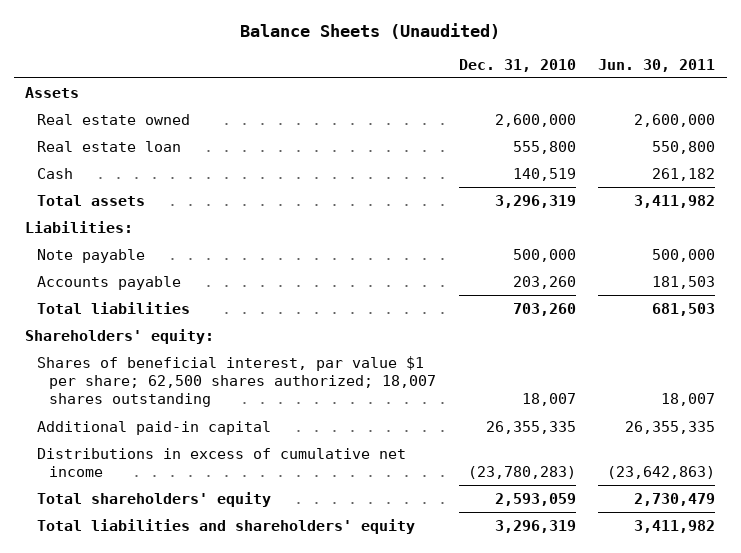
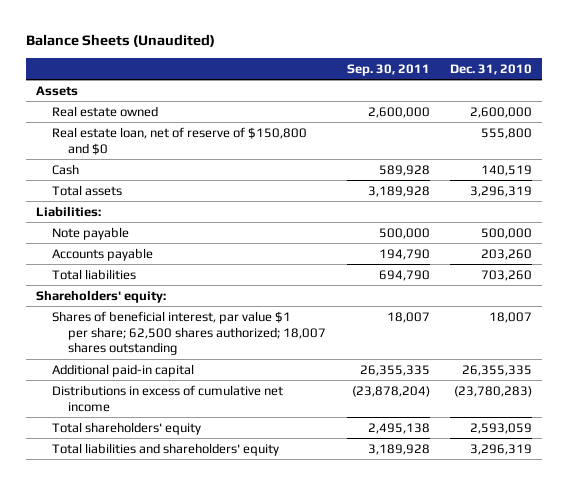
- | Dec. 31, 2010 | Jun. 30, 2011
+ | Sep. 30, 2011 | Dec. 31, 2010
- Real estate loan | 555,800 | 550,800
+ Real estate loan, net of reserve of $150,800 and $0 | | 555,800

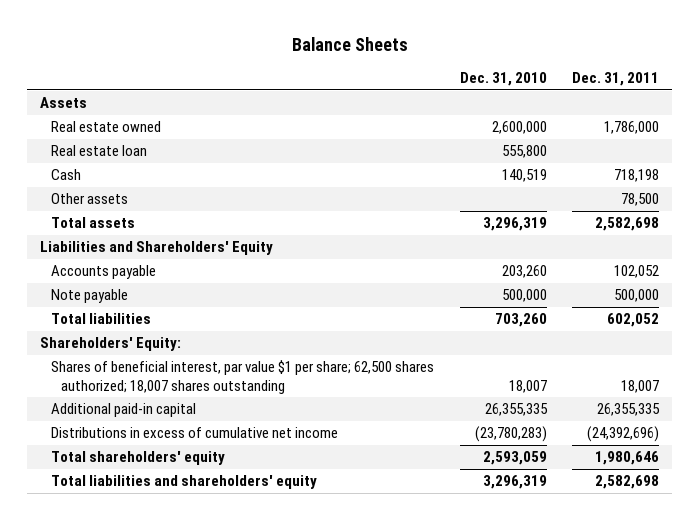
- Balance Sheets (Unaudited)
+ Balance Sheets
- | Sep. 30, 2011 | Dec. 31, 2010
+ | Dec. 31, 2010 | Dec. 31, 2011
- Real estate loan, net of reserve of $150,800 and $0 | | 555,800
+ Real estate loan | 555,800 |
+ Other assets | | 78,500
- Liabilities:
+ Liabilities and Shareholders' Equity
moved down: Note payable | 500,000 | 500,000
- Shareholders' equity:
+ Shareholders' Equity:

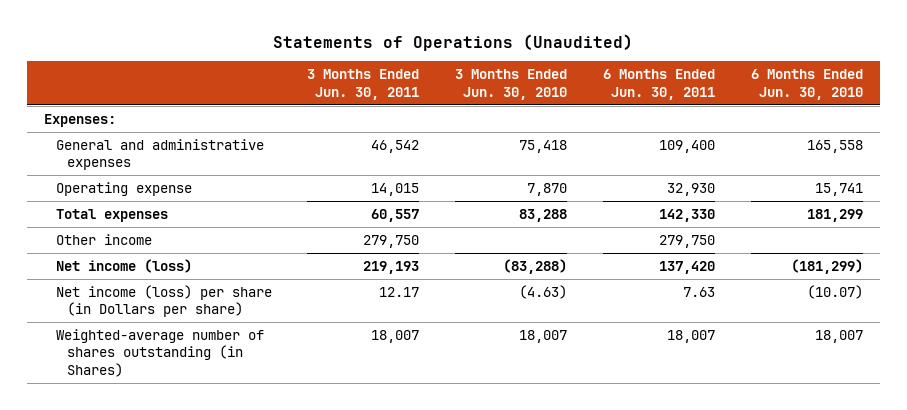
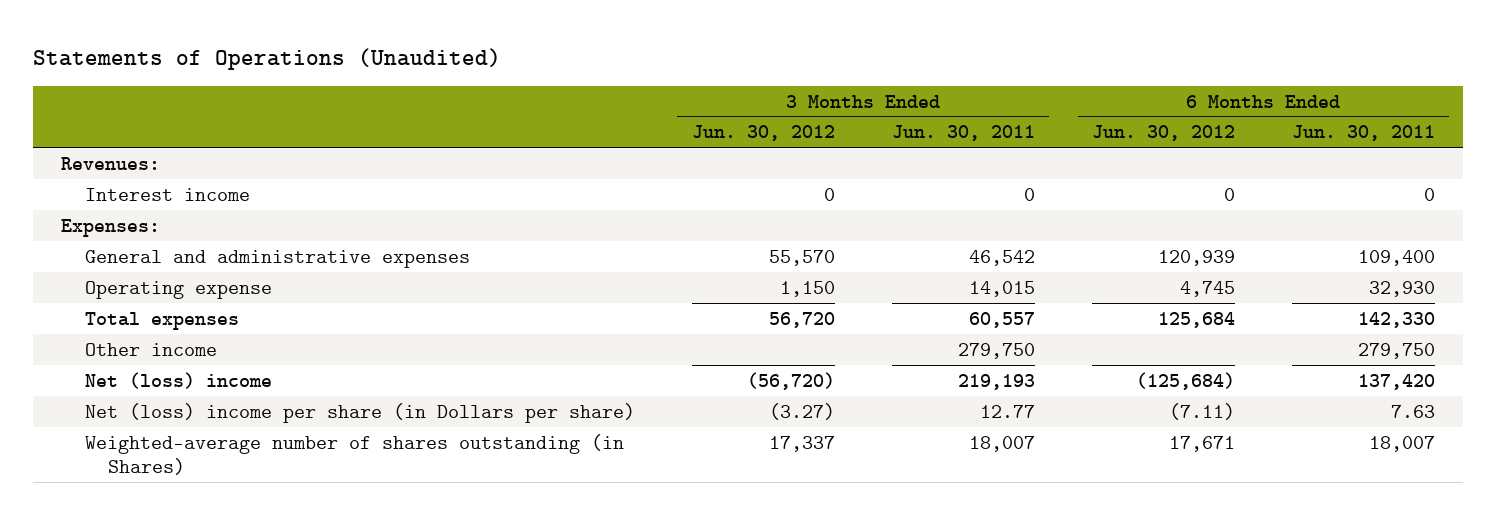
- | 3 Months Ended Jun. 30, 2011 | 3 Months Ended Jun. 30, 2010 | 6 Months Ended Jun. 30, 2011 | 6 Months Ended Jun. 30, 2010
+ | 3 Months Ended Jun. 30, 2012 | 3 Months Ended Jun. 30, 2011 | 6 Months Ended Jun. 30, 2012 | 6 Months Ended Jun. 30, 2011
+ Revenues:
+ Interest income | 0 | 0 | 0 | 0
- Net income (loss) | 219,193 | (83,288) | 137,420 | (181,299)
- Net income (loss) per share (in Dollars per share) | 12.17 | (4.63) | 7.63 | (10.07)
+ Net (loss) income | (56,720) | 219,193 | (125,684) | 137,420
+ Net (loss) income per share (in Dollars per share) | (3.27) | 12.77 | (7.11) | 7.63

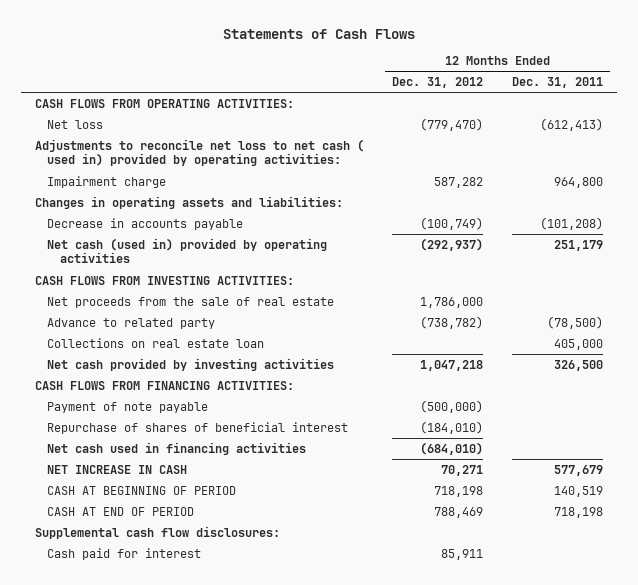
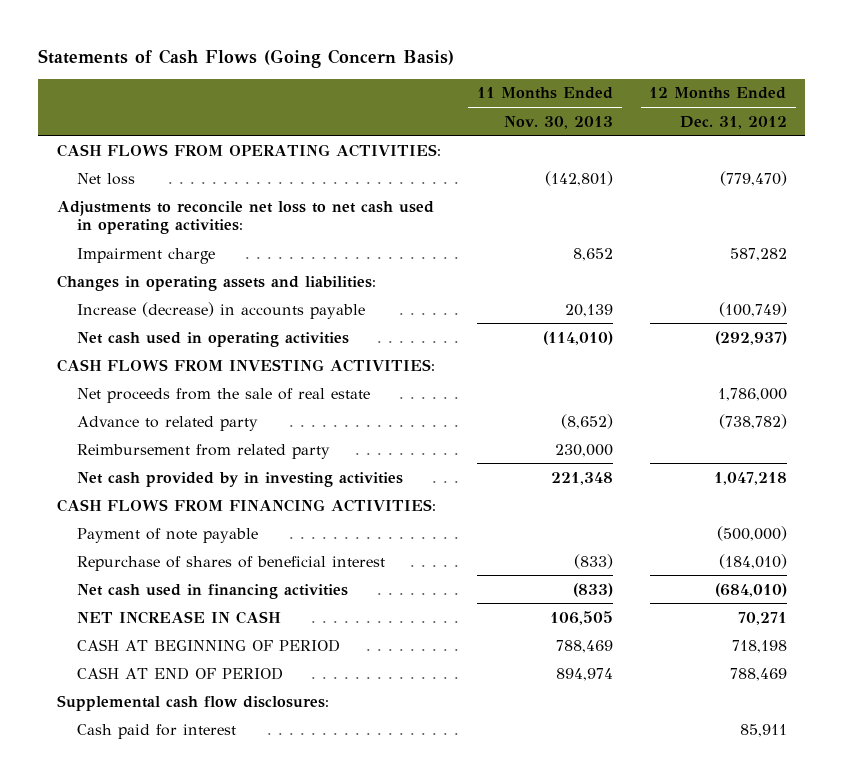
- Statements of Cash Flows
+ Statements of Cash Flows (Going Concern Basis)
- | 12 Months Ended Dec. 31, 2012 | 12 Months Ended Dec. 31, 2011
+ | 11 Months Ended Nov. 30, 2013 | 12 Months Ended Dec. 31, 2012
- Adjustments to reconcile net loss to net cash ( used in) provided by operating activities:
+ Adjustments to reconcile net loss to net cash used in operating activities:
- Decrease in accounts payable | (100,749) | (101,208)
- Net cash (used in) provided by operating activities | (292,937) | 251,179
+ Increase (decrease) in accounts payable | 20,139 | (100,749)
+ Net cash used in operating activities | (114,010) | (292,937)
- Collections on real estate loan | | 405,000
- Net cash provided by investing activities | 1,047,218 | 326,500
+ Reimbursement from related party | 230,000 |
+ Net cash provided by in investing activities | 221,348 | 1,047,218

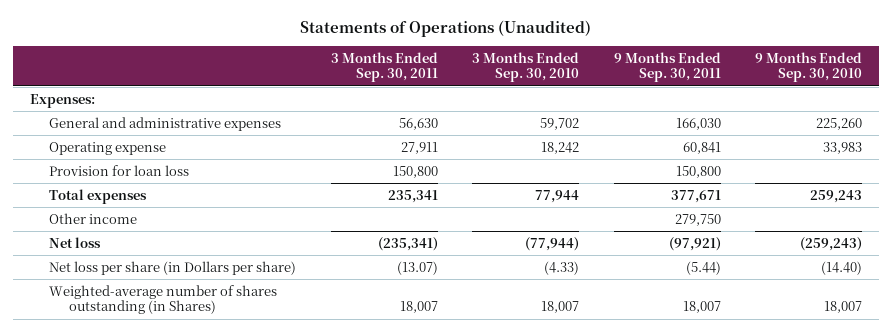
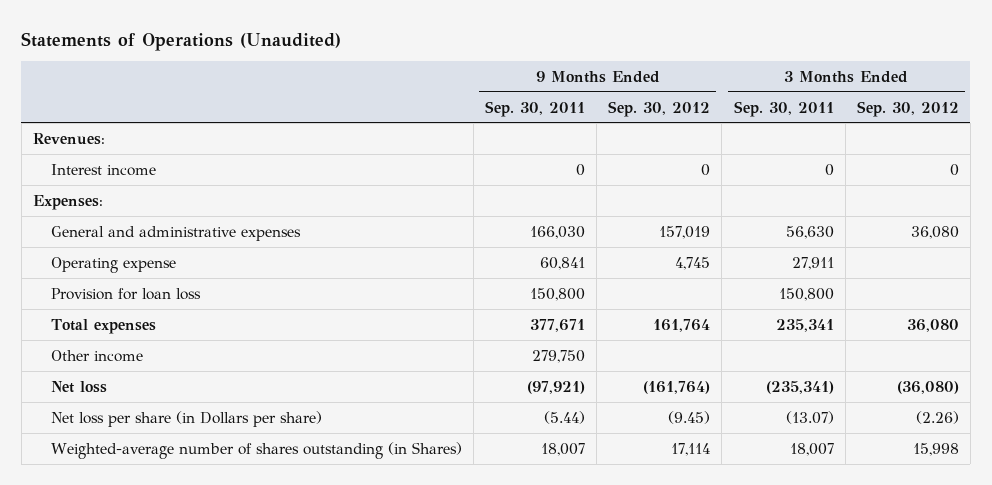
- | 3 Months Ended Sep. 30, 2011 | 3 Months Ended Sep. 30, 2010 | 9 Months Ended Sep. 30, 2011 | 9 Months Ended Sep. 30, 2010
+ | 9 Months Ended Sep. 30, 2011 | 9 Months Ended Sep. 30, 2012 | 3 Months Ended Sep. 30, 2011 | 3 Months Ended Sep. 30, 2012
+ Revenues:
+ Interest income | 0 | 0 | 0 | 0

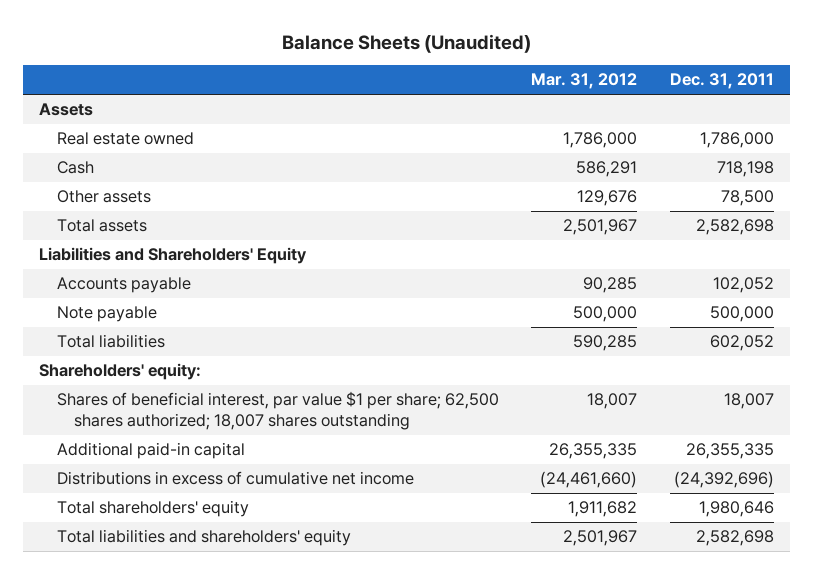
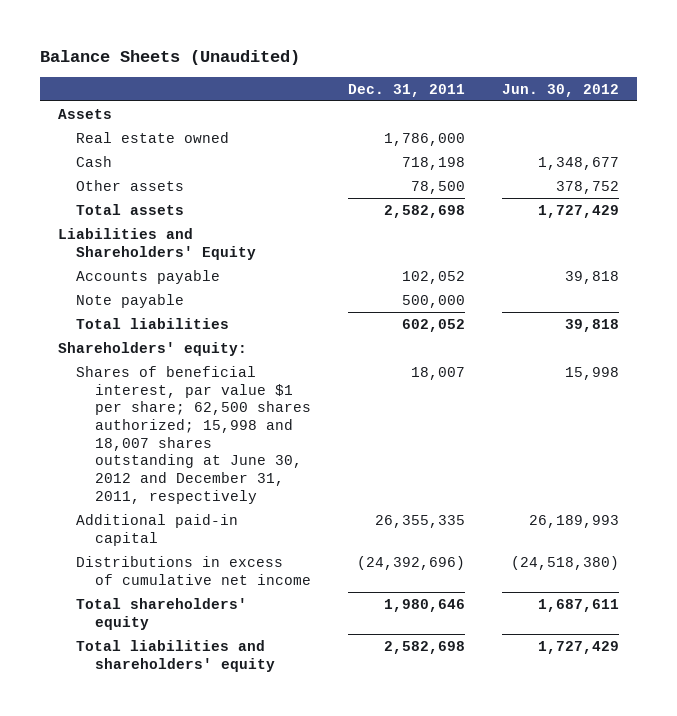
- | Mar. 31, 2012 | Dec. 31, 2011
+ | Dec. 31, 2011 | Jun. 30, 2012
- Shares of beneficial interest, par value $1 per share; 62,500 shares authorized; 18,007 shares outstanding | 18,007 | 18,007
+ Shares of beneficial interest, par value $1 per share; 62,500 shares authorized; 15,998 and 18,007 shares outstanding at June 30, 2012 and December 31, 2011, respectively | 18,007 | 15,998

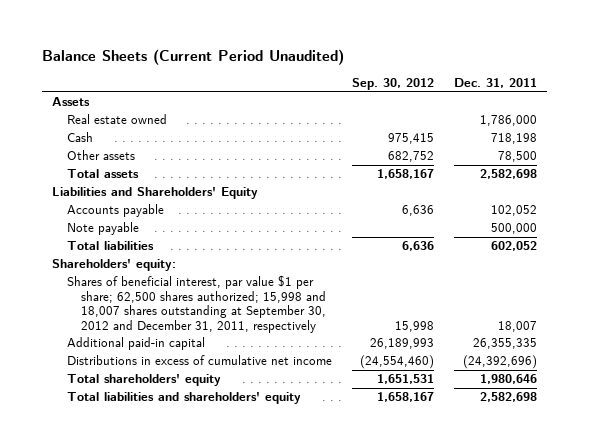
- Balance Sheets (Unaudited)
+ Balance Sheets (Current Period Unaudited)
- | Dec. 31, 2011 | Jun. 30, 2012
+ | Sep. 30, 2012 | Dec. 31, 2011
- Shares of beneficial interest, par value $1 per share; 62,500 shares authorized; 15,998 and 18,007 shares outstanding at June 30, 2012 and December 31, 2011, respectively | 18,007 | 15,998
+ Shares of beneficial interest, par value $1 per share; 62,500 shares authorized; 15,998 and 18,007 shares outstanding at September 30, 2012 and December 31, 2011, respectively | 15,998 | 18,007

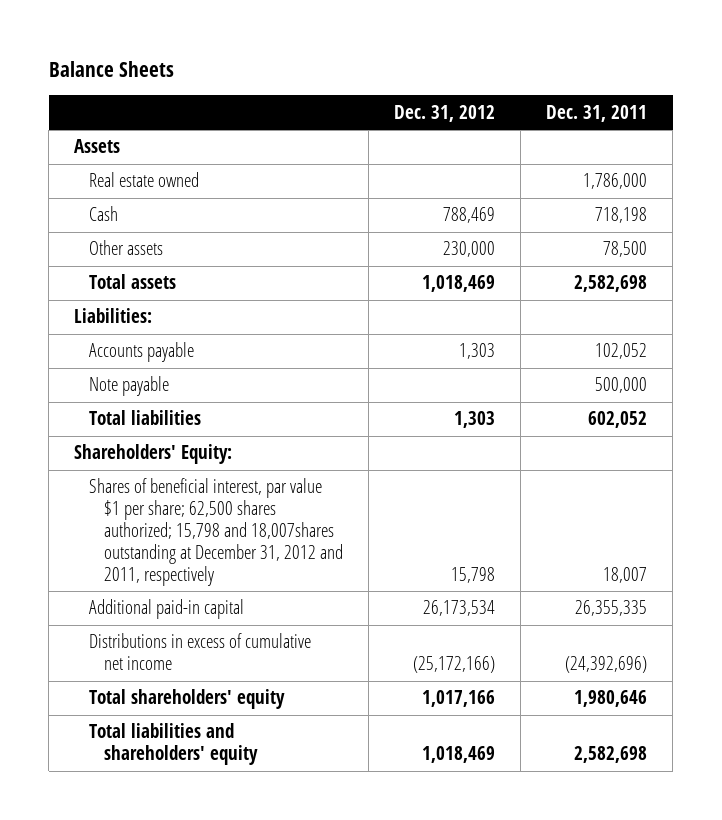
- Balance Sheets (Current Period Unaudited)
+ Balance Sheets
- | Sep. 30, 2012 | Dec. 31, 2011
+ | Dec. 31, 2012 | Dec. 31, 2011
- Liabilities and Shareholders' Equity
+ Liabilities:
- Shareholders' equity:
- Shares of beneficial interest, par value $1 per share; 62,500 shares authorized; 15,998 and 18,007 shares outstanding at September 30, 2012 and December 31, 2011, respectively | 15,998 | 18,007
+ Shareholders' Equity:
+ Shares of beneficial interest, par value $1 per share; 62,500 shares authorized; 15,798 and 18,007shares outstanding at December 31, 2012 and 2011, respectively | 15,798 | 18,007

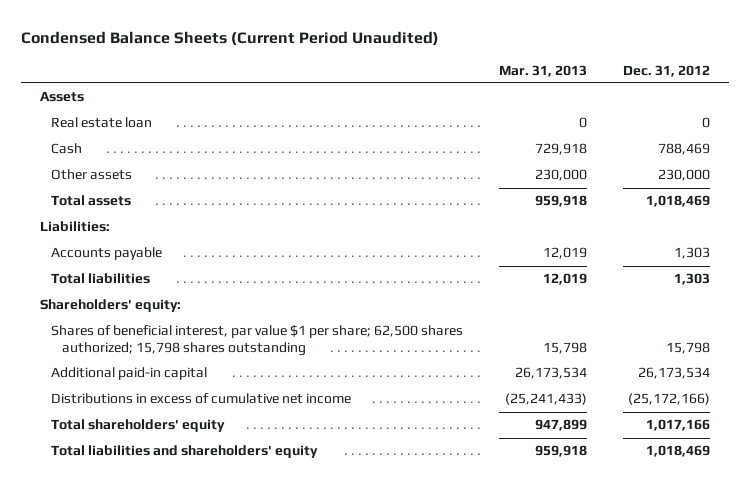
- Balance Sheets
+ Condensed Balance Sheets (Current Period Unaudited)
- | Dec. 31, 2012 | Dec. 31, 2011
+ | Mar. 31, 2013 | Dec. 31, 2012
- Real estate owned | | 1,786,000
+ Real estate loan | 0 | 0
- Note payable | | 500,000
- Shareholders' Equity:
- Shares of beneficial interest, par value $1 per share; 62,500 shares authorized; 15,798 and 18,007shares outstanding at December 31, 2012 and 2011, respectively | 15,798 | 18,007
+ Shareholders' equity:
+ Shares of beneficial interest, par value $1 per share; 62,500 shares authorized; 15,798 shares outstanding | 15,798 | 15,798

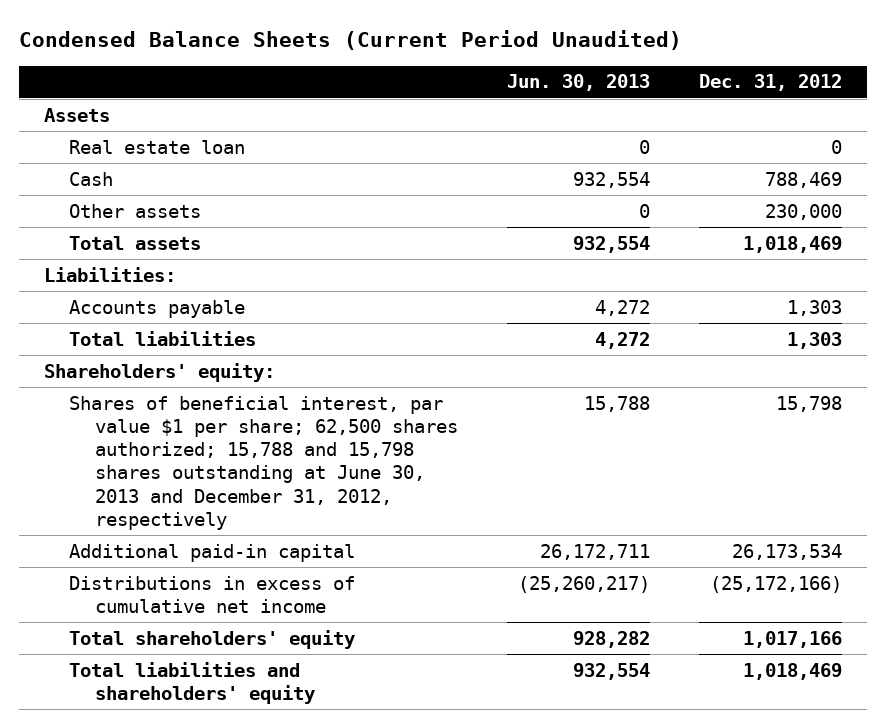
- | Mar. 31, 2013 | Dec. 31, 2012
+ | Jun. 30, 2013 | Dec. 31, 2012
- Shares of beneficial interest, par value $1 per share; 62,500 shares authorized; 15,798 shares outstanding | 15,798 | 15,798
+ Shares of beneficial interest, par value $1 per share; 62,500 shares authorized; 15,788 and 15,798 shares outstanding at June 30, 2013 and December 31, 2012, respectively | 15,788 | 15,798

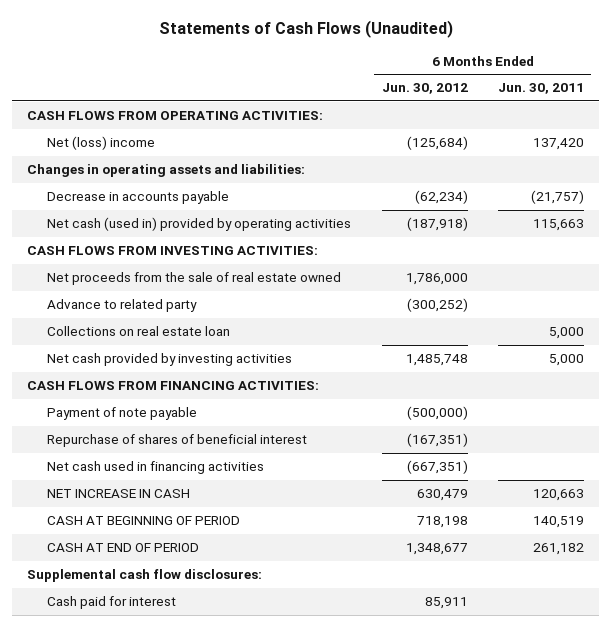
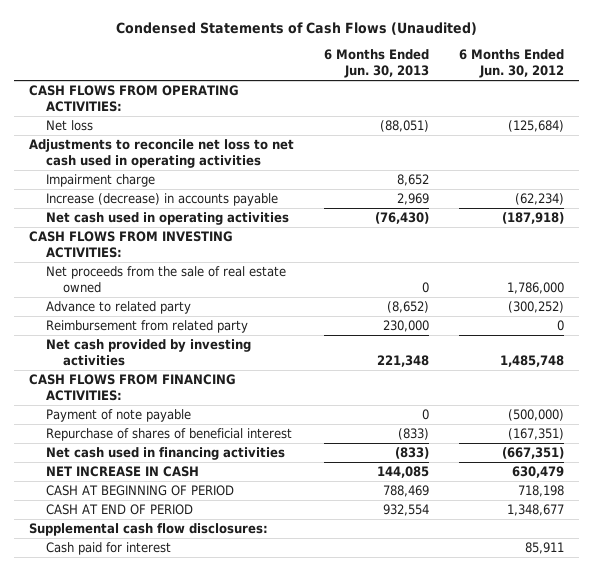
- Statements of Cash Flows (Unaudited)
+ Condensed Statements of Cash Flows (Unaudited)
- | 6 Months Ended Jun. 30, 2012 | 6 Months Ended Jun. 30, 2011
+ | 6 Months Ended Jun. 30, 2013 | 6 Months Ended Jun. 30, 2012
- Net (loss) income | (125,684) | 137,420
- Changes in operating assets and liabilities:
- Decrease in accounts payable | (62,234) | (21,757)
- Net cash (used in) provided by operating activities | (187,918) | 115,663
+ Net loss | (88,051) | (125,684)
+ Adjustments to reconcile net loss to net cash used in operating activities
+ Impairment charge | 8,652 |
+ Increase (decrease) in accounts payable | 2,969 | (62,234)
+ Net cash used in operating activities | (76,430) | (187,918)
- Collections on real estate loan | | 5,000
+ Reimbursement from related party | 230,000 | 0

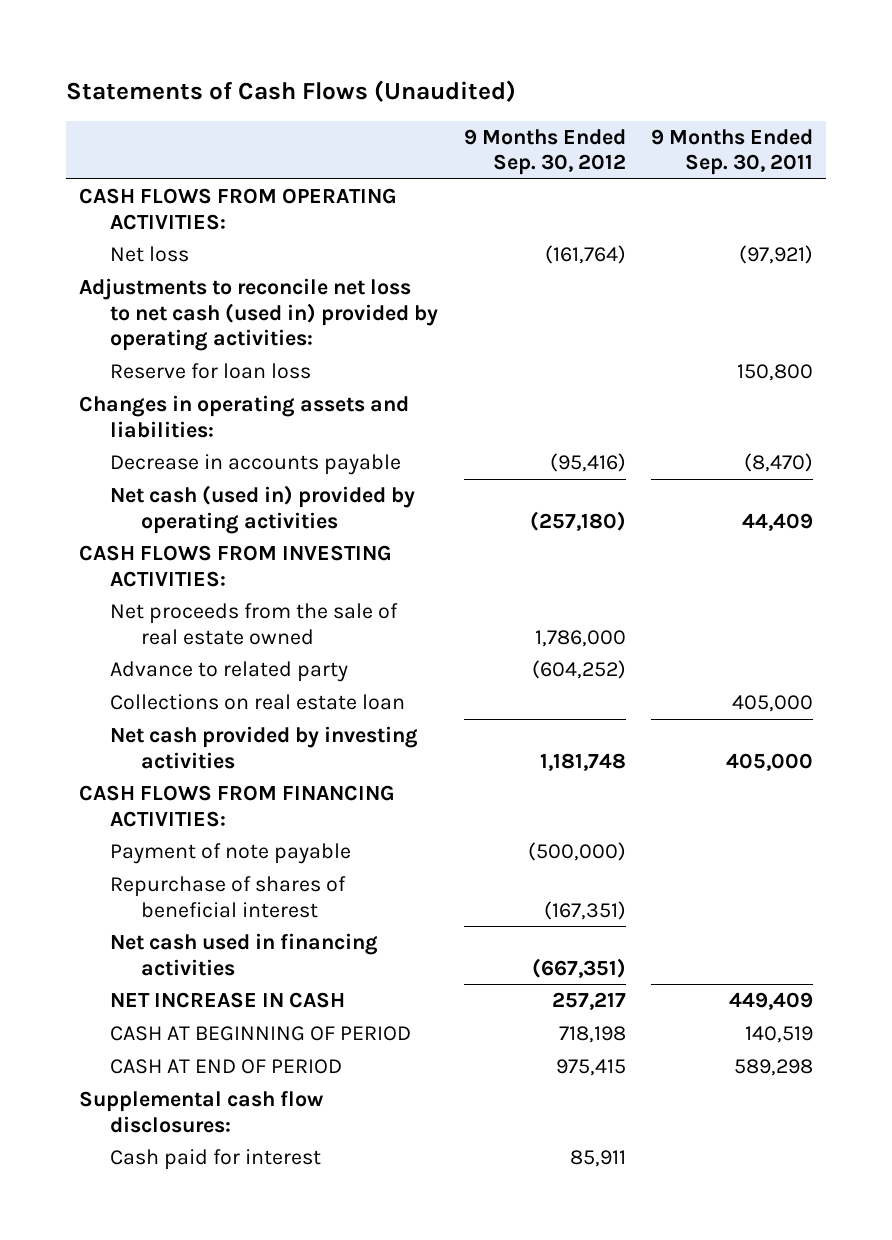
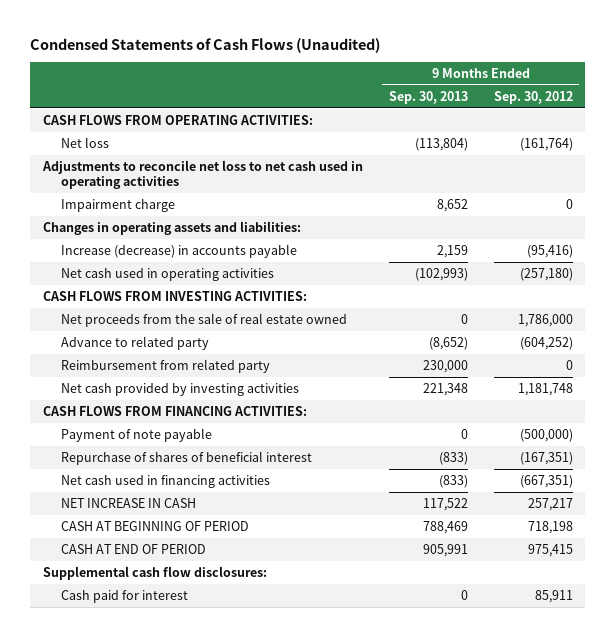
- Statements of Cash Flows (Unaudited)
+ Condensed Statements of Cash Flows (Unaudited)
- | 9 Months Ended Sep. 30, 2012 | 9 Months Ended Sep. 30, 2011
+ | 9 Months Ended Sep. 30, 2013 | 9 Months Ended Sep. 30, 2012
- Adjustments to reconcile net loss to net cash (used in) provided by operating activities:
- Reserve for loan loss | | 150,800
+ Adjustments to reconcile net loss to net cash used in operating activities
+ Impairment charge | 8,652 | 0
- Decrease in accounts payable | (95,416) | (8,470)
- Net cash (used in) provided by operating activities | (257,180) | 44,409
+ Increase (decrease) in accounts payable | 2,159 | (95,416)
+ Net cash used in operating activities | (102,993) | (257,180)
- Collections on real estate loan | | 405,000
+ Reimbursement from related party | 230,000 | 0

